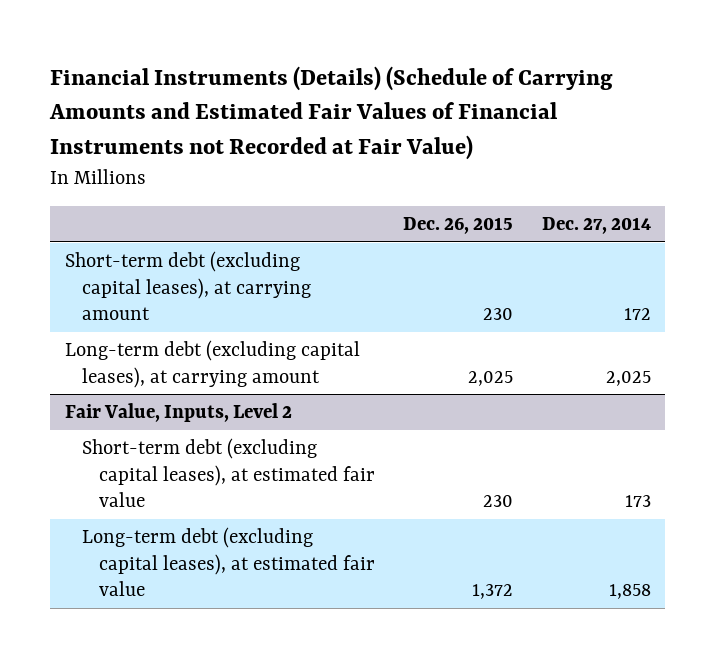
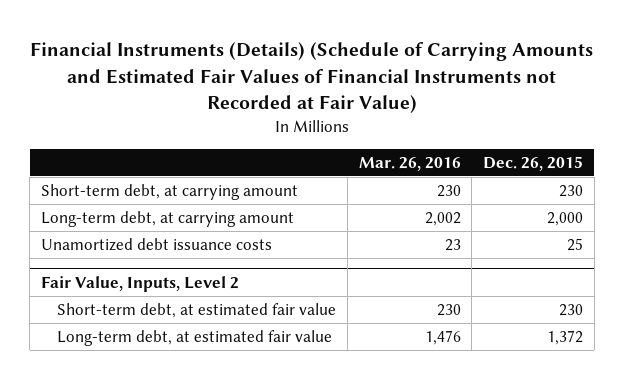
- | Dec. 26, 2015 | Dec. 27, 2014
+ | Mar. 26, 2016 | Dec. 26, 2015
- Short-term debt (excluding capital leases), at carrying amount | 230 | 172
- Long-term debt (excluding capital leases), at carrying amount | 2,025 | 2,025
+ Short-term debt, at carrying amount | 230 | 230
+ Long-term debt, at carrying amount | 2,002 | 2,000
+ Unamortized debt issuance costs | 23 | 25
@ Fair Value, Inputs, Level 2
- Short-term debt (excluding capital leases), at estimated fair value | 230 | 173
- Long-term debt (excluding capital leases), at estimated fair value | 1,372 | 1,858
+ Short-term debt, at estimated fair value | 230 | 230
+ Long-term debt, at estimated fair value | 1,476 | 1,372

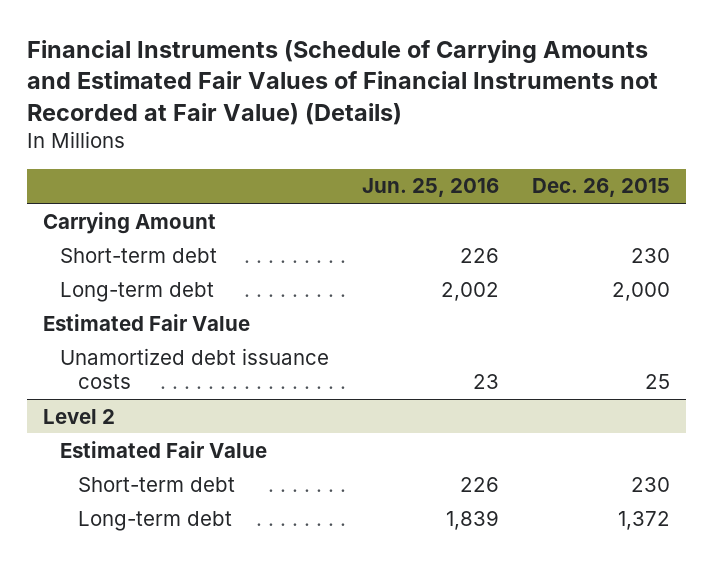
- Financial Instruments (Details) (Schedule of Carrying Amounts and Estimated Fair Values of Financial Instruments not Recorded at Fair Value)
+ Financial Instruments (Schedule of Carrying Amounts and Estimated Fair Values of Financial Instruments not Recorded at Fair Value) (Details)
- | Mar. 26, 2016 | Dec. 26, 2015
+ | Jun. 25, 2016 | Dec. 26, 2015
- Short-term debt, at carrying amount | 230 | 230
- Long-term debt, at carrying amount | 2,002 | 2,000
+ Carrying Amount
+ Short-term debt | 226 | 230
+ Long-term debt | 2,002 | 2,000
+ Estimated Fair Value
- Fair Value, Inputs, Level 2
- Short-term debt, at estimated fair value | 230 | 230
- Long-term debt, at estimated fair value | 1,476 | 1,372
+ Level 2
+ Estimated Fair Value
+ Short-term debt | 226 | 230
+ Long-term debt | 1,839 | 1,372

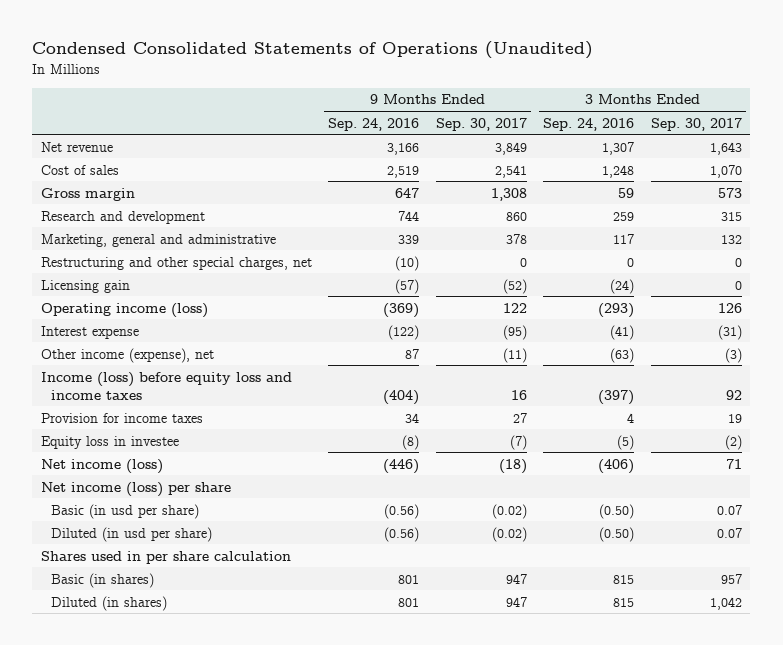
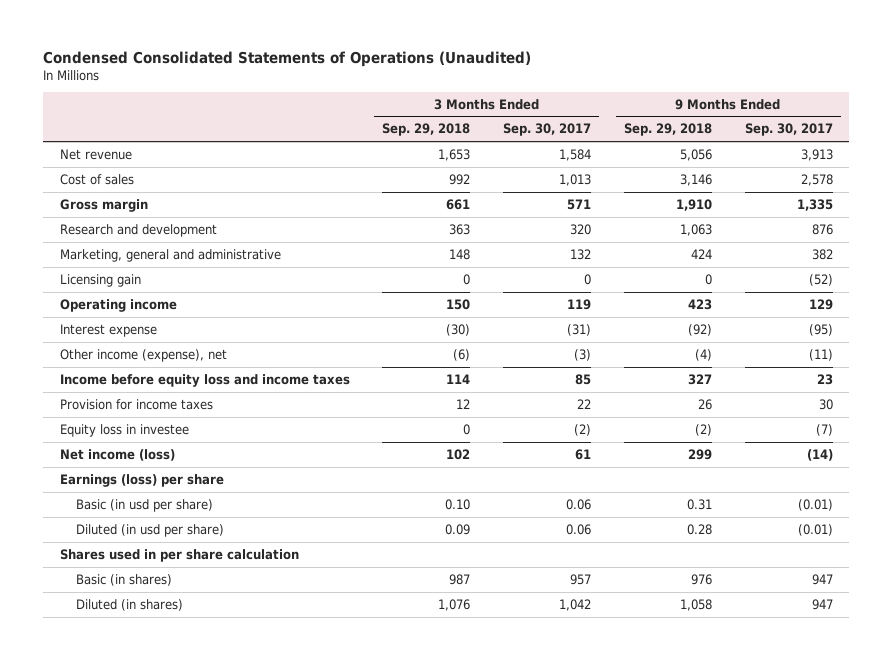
- | 9 Months Ended Sep. 24, 2016 | 9 Months Ended Sep. 30, 2017 | 3 Months Ended Sep. 24, 2016 | 3 Months Ended Sep. 30, 2017
+ | 3 Months Ended Sep. 29, 2018 | 3 Months Ended Sep. 30, 2017 | 9 Months Ended Sep. 29, 2018 | 9 Months Ended Sep. 30, 2017
- Net revenue | 3,166 | 3,849 | 1,307 | 1,643
- Cost of sales | 2,519 | 2,541 | 1,248 | 1,070
- Gross margin | 647 | 1,308 | 59 | 573
- Research and development | 744 | 860 | 259 | 315
- Marketing, general and administrative | 339 | 378 | 117 | 132
- Restructuring and other special charges, net | (10) | 0 | 0 | 0
+ Net revenue | 1,653 | 1,584 | 5,056 | 3,913
+ Cost of sales | 992 | 1,013 | 3,146 | 2,578
+ Gross margin | 661 | 571 | 1,910 | 1,335
+ Research and development | 363 | 320 | 1,063 | 876
+ Marketing, general and administrative | 148 | 132 | 424 | 382
- Operating income (loss) | (369) | 122 | (293) | 126
+ Operating income | 150 | 119 | 423 | 129
- Income (loss) before equity loss and income taxes | (404) | 16 | (397) | 92
- Provision for income taxes | 34 | 27 | 4 | 19
+ Income before equity loss and income taxes | 114 | 85 | 327 | 23
+ Provision for income taxes | 12 | 22 | 26 | 30
- Net income (loss) | (446) | (18) | (406) | 71
- Net income (loss) per share
- Basic (in usd per share) | (0.56) | (0.02) | (0.50) | 0.07
- Diluted (in usd per share) | (0.56) | (0.02) | (0.50) | 0.07
+ Net income (loss) | 102 | 61 | 299 | (14)
+ Earnings (loss) per share
+ Basic (in usd per share) | 0.10 | 0.06 | 0.31 | (0.01)
+ Diluted (in usd per share) | 0.09 | 0.06 | 0.28 | (0.01)

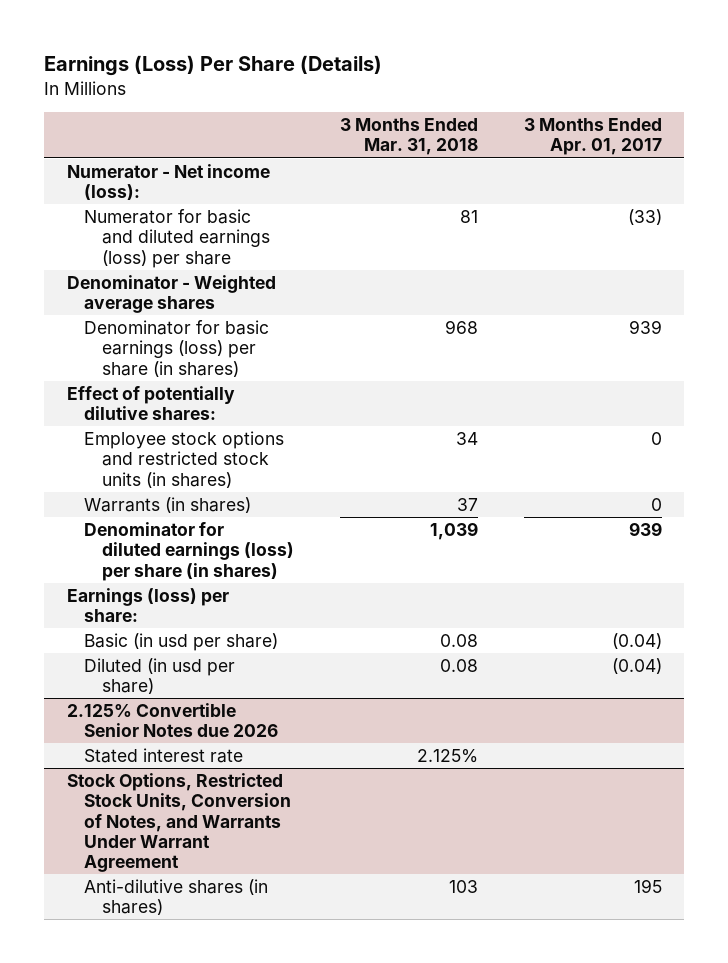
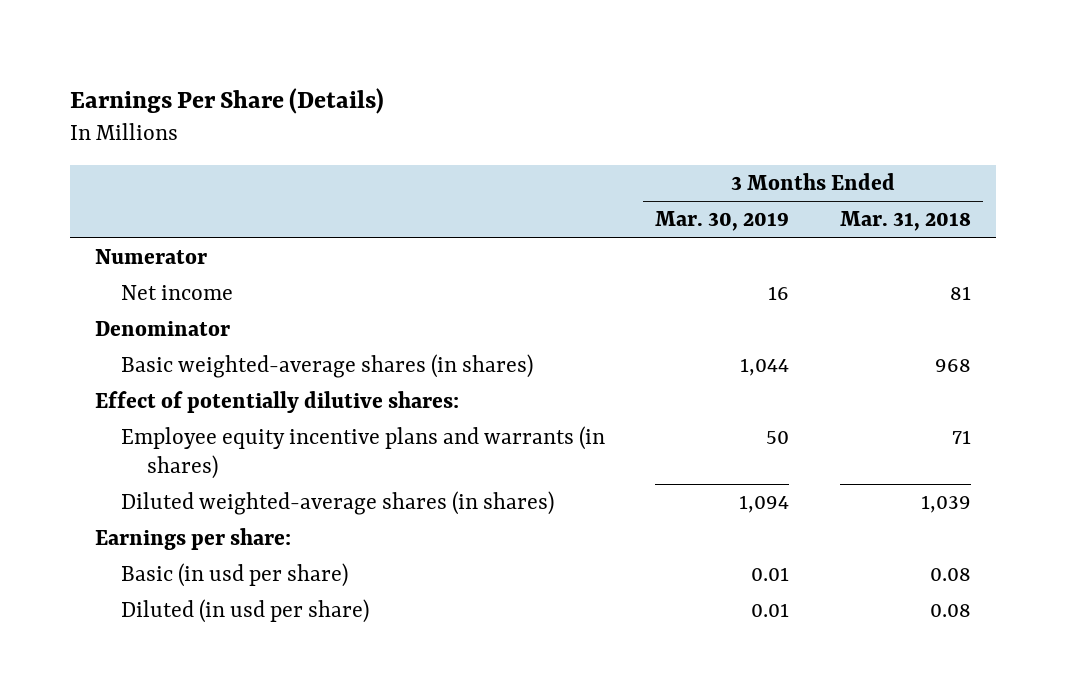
- Earnings (Loss) Per Share (Details)
+ Earnings Per Share (Details)
- | 3 Months Ended Mar. 31, 2018 | 3 Months Ended Apr. 01, 2017
+ | 3 Months Ended Mar. 30, 2019 | 3 Months Ended Mar. 31, 2018
- Numerator - Net income (loss):
- Numerator for basic and diluted earnings (loss) per share | 81 | (33)
- Denominator - Weighted average shares
- Denominator for basic earnings (loss) per share (in shares) | 968 | 939
+ Numerator
+ Net income | 16 | 81
+ Denominator
+ Basic weighted-average shares (in shares) | 1,044 | 968
- Employee stock options and restricted stock units (in shares) | 34 | 0
- Warrants (in shares) | 37 | 0
- Denominator for diluted earnings (loss) per share (in shares) | 1,039 | 939
- Earnings (loss) per share:
+ Employee equity incentive plans and warrants (in shares) | 50 | 71
+ Diluted weighted-average shares (in shares) | 1,094 | 1,039
+ Earnings per share:
- 2.125% Convertible Senior Notes due 2026
- Stated interest rate | 2.125% |
- Stock Options, Restricted Stock Units, Conversion of Notes, and Warrants Under Warrant Agreement
- Anti-dilutive shares (in shares) | 103 | 195

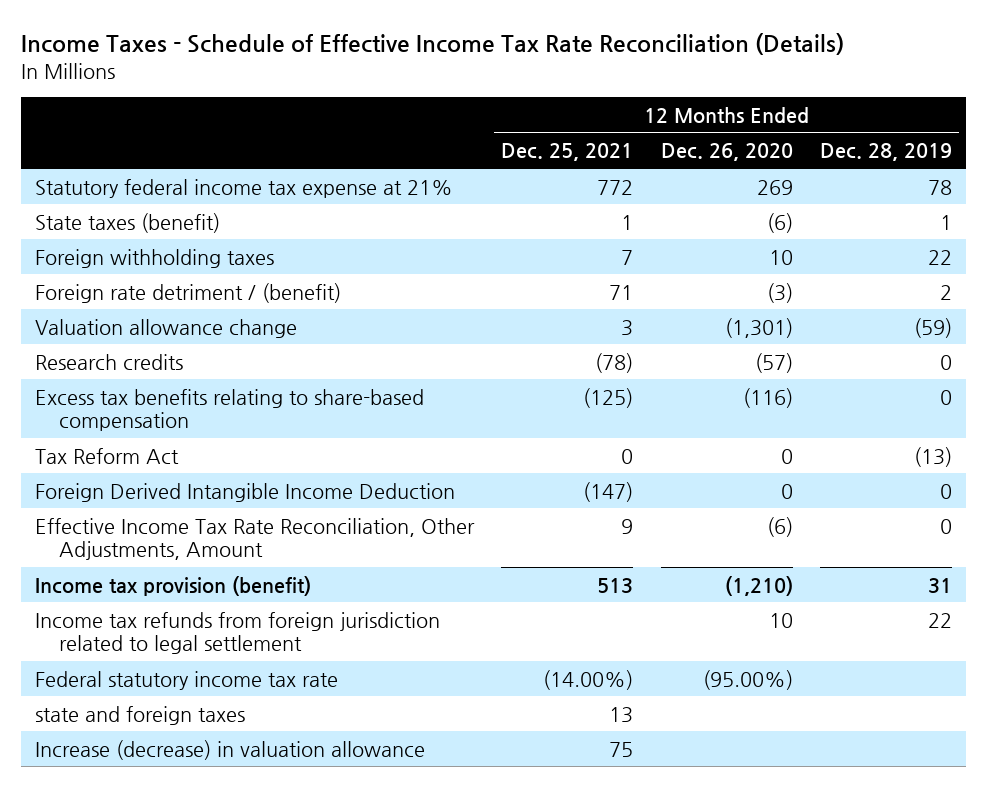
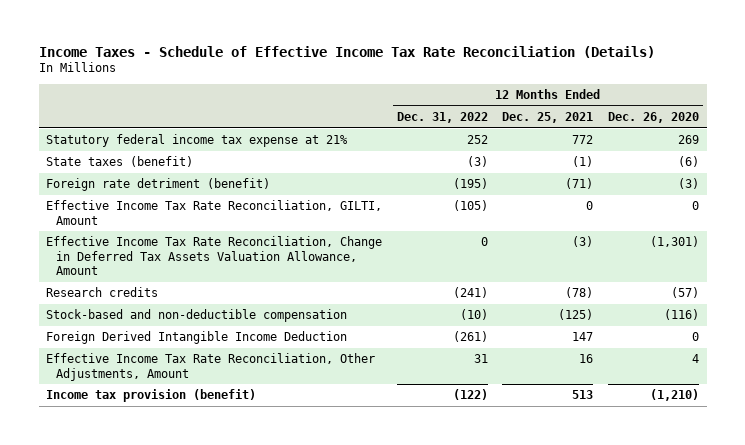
- | 12 Months Ended Dec. 25, 2021 | 12 Months Ended Dec. 26, 2020 | 12 Months Ended Dec. 28, 2019
+ | 12 Months Ended Dec. 31, 2022 | 12 Months Ended Dec. 25, 2021 | 12 Months Ended Dec. 26, 2020
- State taxes (benefit) | 1 | (6) | 1
- Foreign withholding taxes | 7 | 10 | 22
- Foreign rate detriment / (benefit) | 71 | (3) | 2
- Valuation allowance change | 3 | (1,301) | (59)
+ State taxes (benefit) | (3) | (1) | (6)
+ Foreign rate detriment (benefit) | (195) | (71) | (3)
+ Effective Income Tax Rate Reconciliation, GILTI, Amount | (105) | 0 | 0
+ Effective Income Tax Rate Reconciliation, Change in Deferred Tax Assets Valuation Allowance, Amount | 0 | (3) | (1,301)
- Excess tax benefits relating to share-based compensation | (125) | (116) | 0
- Tax Reform Act | 0 | 0 | (13)
- Foreign Derived Intangible Income Deduction | (147) | 0 | 0
- Effective Income Tax Rate Reconciliation, Other Adjustments, Amount | 9 | (6) | 0
+ Stock-based and non-deductible compensation | (10) | (125) | (116)
+ Foreign Derived Intangible Income Deduction | (261) | 147 | 0
+ Effective Income Tax Rate Reconciliation, Other Adjustments, Amount | 31 | 16 | 4
- Income tax refunds from foreign jurisdiction related to legal settlement | | 10 | 22
- Federal statutory income tax rate | (14.00%) | (95.00%) |
- state and foreign taxes | 13 | |
- Increase (decrease) in valuation allowance | 75 | |

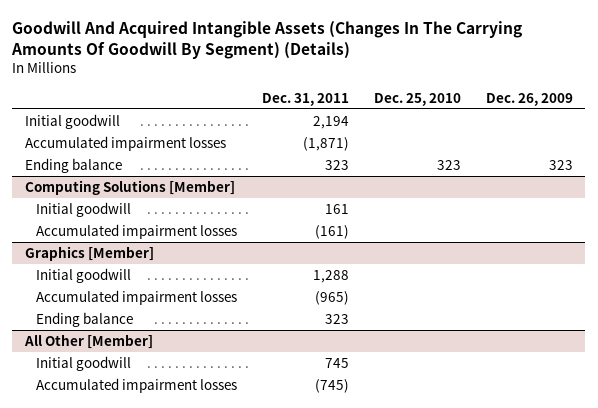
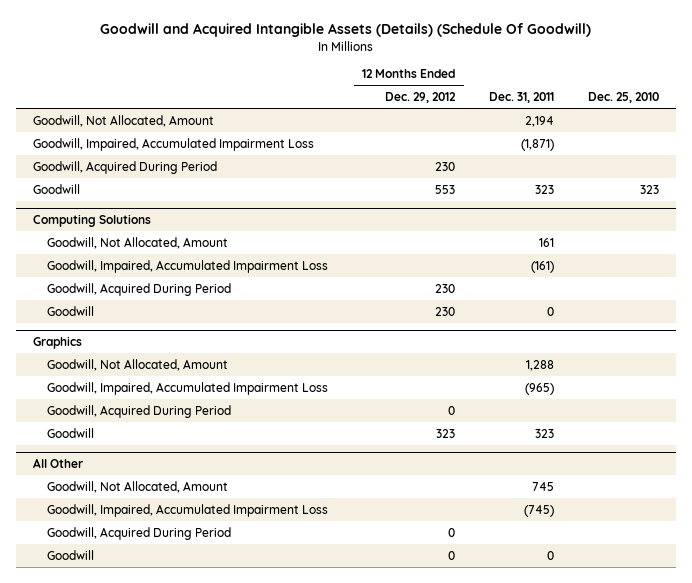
- Goodwill And Acquired Intangible Assets (Changes In The Carrying Amounts Of Goodwill By Segment) (Details)
+ Goodwill and Acquired Intangible Assets (Details) (Schedule Of Goodwill)
- | Dec. 31, 2011 | Dec. 25, 2010 | Dec. 26, 2009
+ | 12 Months Ended Dec. 29, 2012 | Dec. 31, 2011 | Dec. 25, 2010
- Initial goodwill | 2,194 | |
- Accumulated impairment losses | (1,871) | |
- Ending balance | 323 | 323 | 323
- Computing Solutions [Member]
- Initial goodwill | 161 | |
- Accumulated impairment losses | (161) | |
- Graphics [Member]
- Initial goodwill | 1,288 | |
- Accumulated impairment losses | (965) | |
- Ending balance | 323 | |
- All Other [Member]
- Initial goodwill | 745 | |
- Accumulated impairment losses | (745) | |
+ Goodwill, Not Allocated, Amount | | 2,194 |
+ Goodwill, Impaired, Accumulated Impairment Loss | | (1,871) |
+ Goodwill, Acquired During Period | 230 | |
+ Goodwill | 553 | 323 | 323
+ Computing Solutions
+ Goodwill, Not Allocated, Amount | | 161 |
+ Goodwill, Impaired, Accumulated Impairment Loss | | (161) |
+ Goodwill, Acquired During Period | 230 | |
+ Goodwill | 230 | 0 |
+ Graphics
+ Goodwill, Not Allocated, Amount | | 1,288 |
+ Goodwill, Impaired, Accumulated Impairment Loss | | (965) |
+ Goodwill, Acquired During Period | 0 | |
+ Goodwill | 323 | 323 |
+ All Other
+ Goodwill, Not Allocated, Amount | | 745 |
+ Goodwill, Impaired, Accumulated Impairment Loss | | (745) |
+ Goodwill, Acquired During Period | 0 | |
+ Goodwill | 0 | 0 |

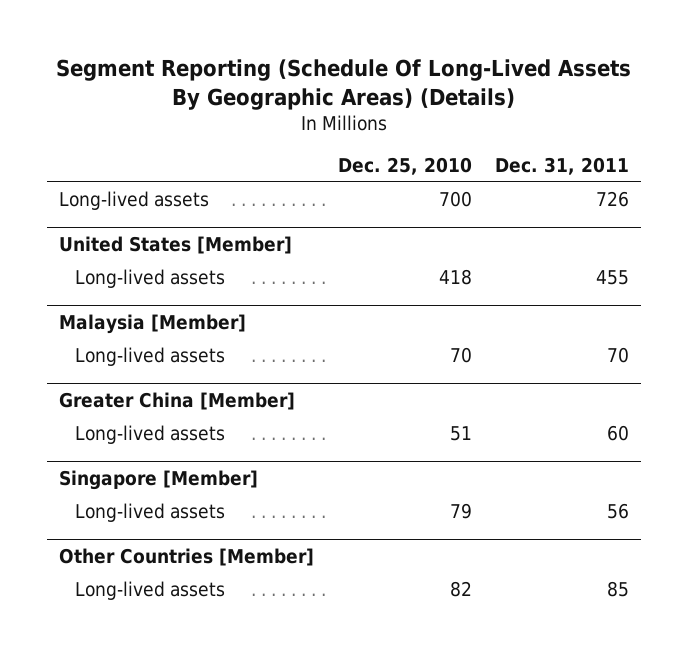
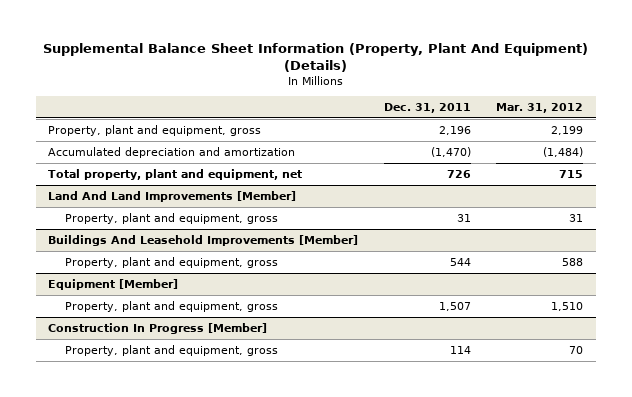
- Segment Reporting (Schedule Of Long-Lived Assets By Geographic Areas) (Details)
+ Supplemental Balance Sheet Information (Property, Plant And Equipment) (Details)
- | Dec. 25, 2010 | Dec. 31, 2011
+ | Dec. 31, 2011 | Mar. 31, 2012
- Long-lived assets | 700 | 726
- United States [Member]
- Long-lived assets | 418 | 455
- Malaysia [Member]
- Long-lived assets | 70 | 70
- Greater China [Member]
- Long-lived assets | 51 | 60
- Singapore [Member]
- Long-lived assets | 79 | 56
- Other Countries [Member]
- Long-lived assets | 82 | 85
+ Property, plant and equipment, gross | 2,196 | 2,199
+ Accumulated depreciation and amortization | (1,470) | (1,484)
+ Total property, plant and equipment, net | 726 | 715
+ Land And Land Improvements [Member]
+ Property, plant and equipment, gross | 31 | 31
+ Buildings And Leasehold Improvements [Member]
+ Property, plant and equipment, gross | 544 | 588
+ Equipment [Member]
+ Property, plant and equipment, gross | 1,507 | 1,510
+ Construction In Progress [Member]
+ Property, plant and equipment, gross | 114 | 70

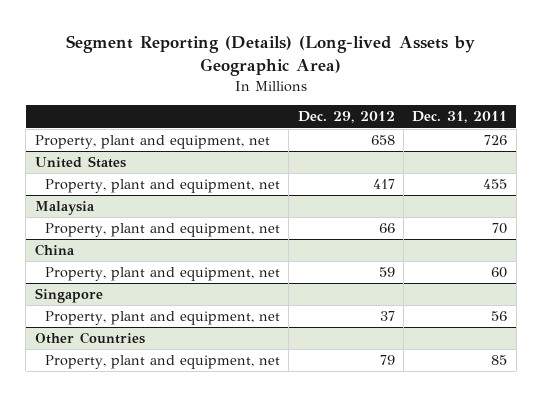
- Supplemental Balance Sheet Information (Property, Plant And Equipment) (Details)
+ Segment Reporting (Details) (Long-lived Assets by Geographic Area)
- | Dec. 31, 2011 | Mar. 31, 2012
+ | Dec. 29, 2012 | Dec. 31, 2011
- Property, plant and equipment, gross | 2,196 | 2,199
- Accumulated depreciation and amortization | (1,470) | (1,484)
- Total property, plant and equipment, net | 726 | 715
- Land And Land Improvements [Member]
- Property, plant and equipment, gross | 31 | 31
- Buildings And Leasehold Improvements [Member]
- Property, plant and equipment, gross | 544 | 588
- Equipment [Member]
- Property, plant and equipment, gross | 1,507 | 1,510
- Construction In Progress [Member]
- Property, plant and equipment, gross | 114 | 70
+ Property, plant and equipment, net | 658 | 726
+ United States
+ Property, plant and equipment, net | 417 | 455
+ Malaysia
+ Property, plant and equipment, net | 66 | 70
+ China
+ Property, plant and equipment, net | 59 | 60
+ Singapore
+ Property, plant and equipment, net | 37 | 56
+ Other Countries
+ Property, plant and equipment, net | 79 | 85

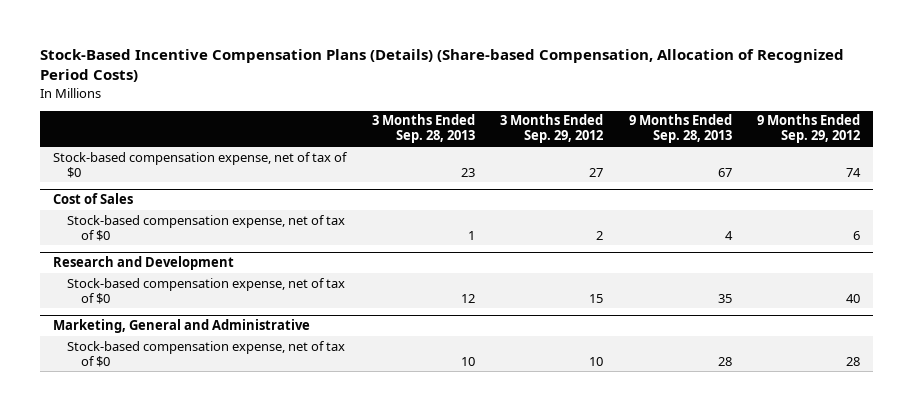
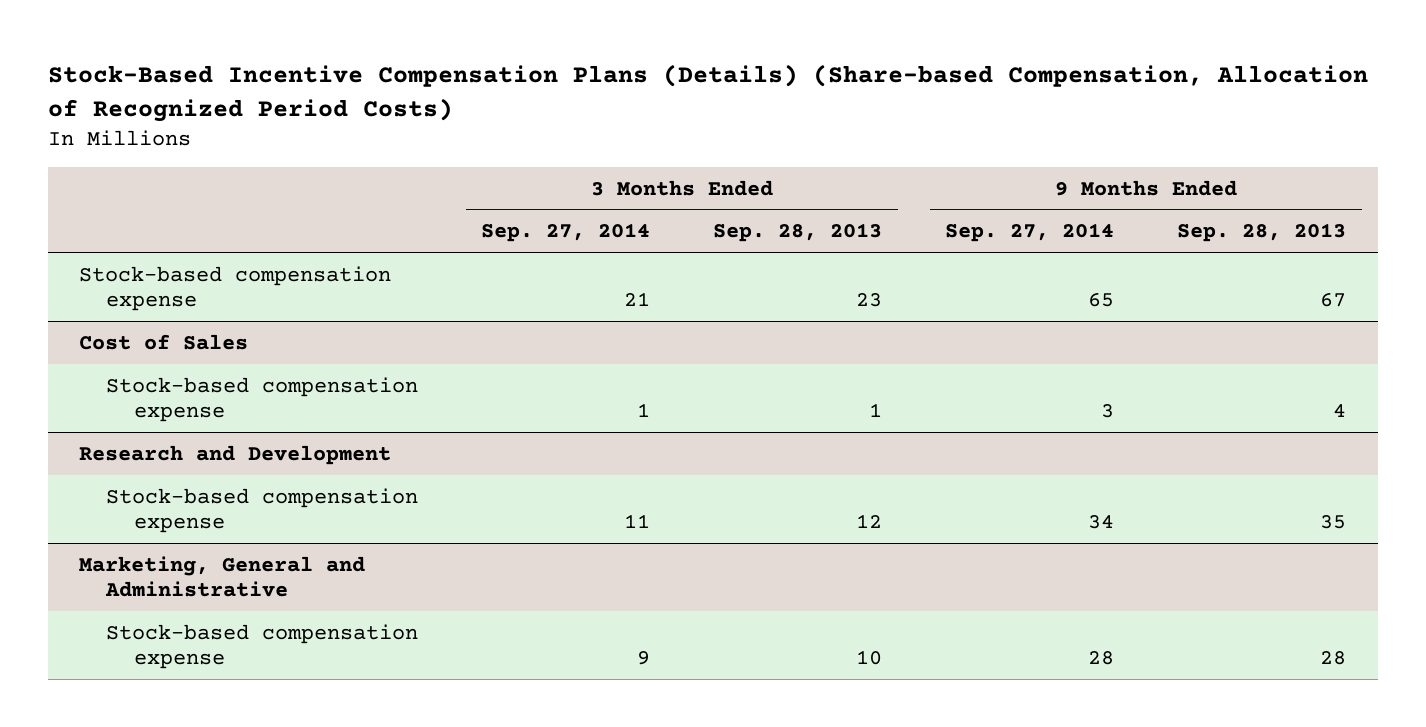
- | 3 Months Ended Sep. 28, 2013 | 3 Months Ended Sep. 29, 2012 | 9 Months Ended Sep. 28, 2013 | 9 Months Ended Sep. 29, 2012
+ | 3 Months Ended Sep. 27, 2014 | 3 Months Ended Sep. 28, 2013 | 9 Months Ended Sep. 27, 2014 | 9 Months Ended Sep. 28, 2013
- Stock-based compensation expense, net of tax of $0 | 23 | 27 | 67 | 74
+ Stock-based compensation expense | 21 | 23 | 65 | 67
@ Cost of Sales
- Stock-based compensation expense, net of tax of $0 | 1 | 2 | 4 | 6
+ Stock-based compensation expense | 1 | 1 | 3 | 4
@ Research and Development
- Stock-based compensation expense, net of tax of $0 | 12 | 15 | 35 | 40
+ Stock-based compensation expense | 11 | 12 | 34 | 35
@ Marketing, General and Administrative
- Stock-based compensation expense, net of tax of $0 | 10 | 10 | 28 | 28
+ Stock-based compensation expense | 9 | 10 | 28 | 28

